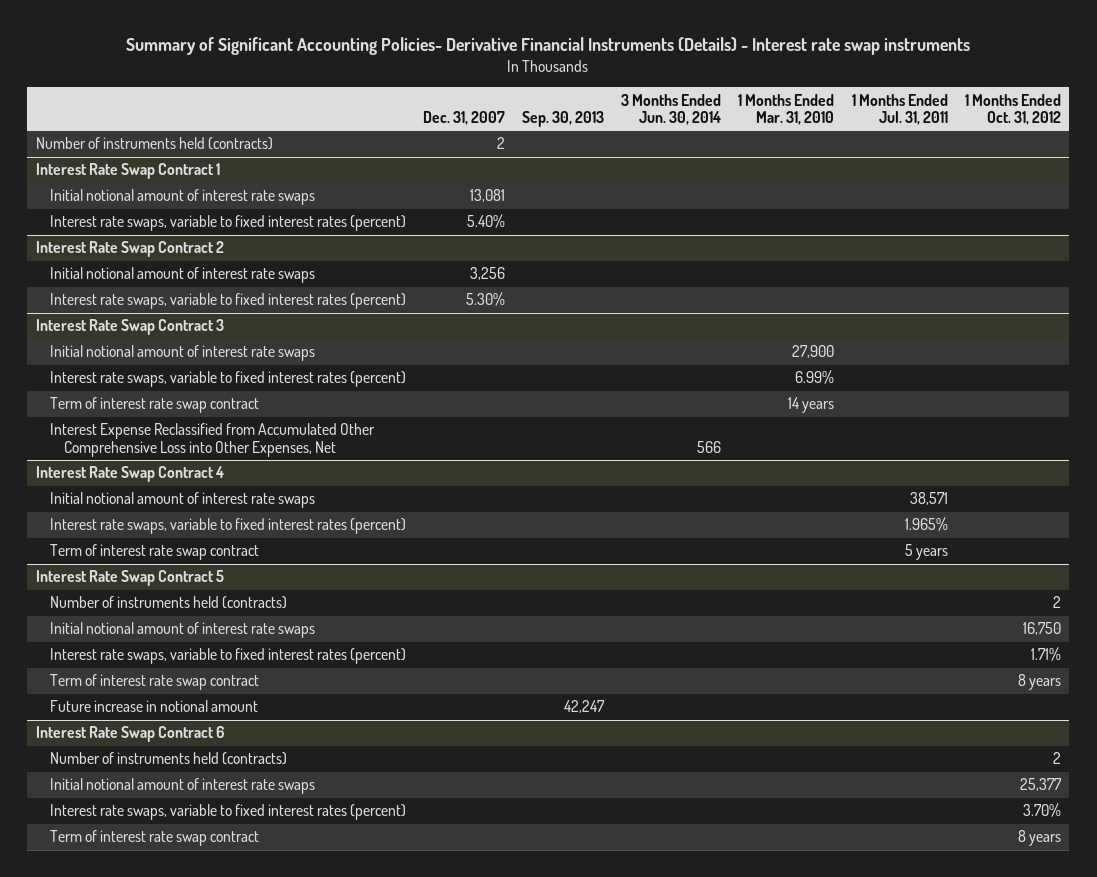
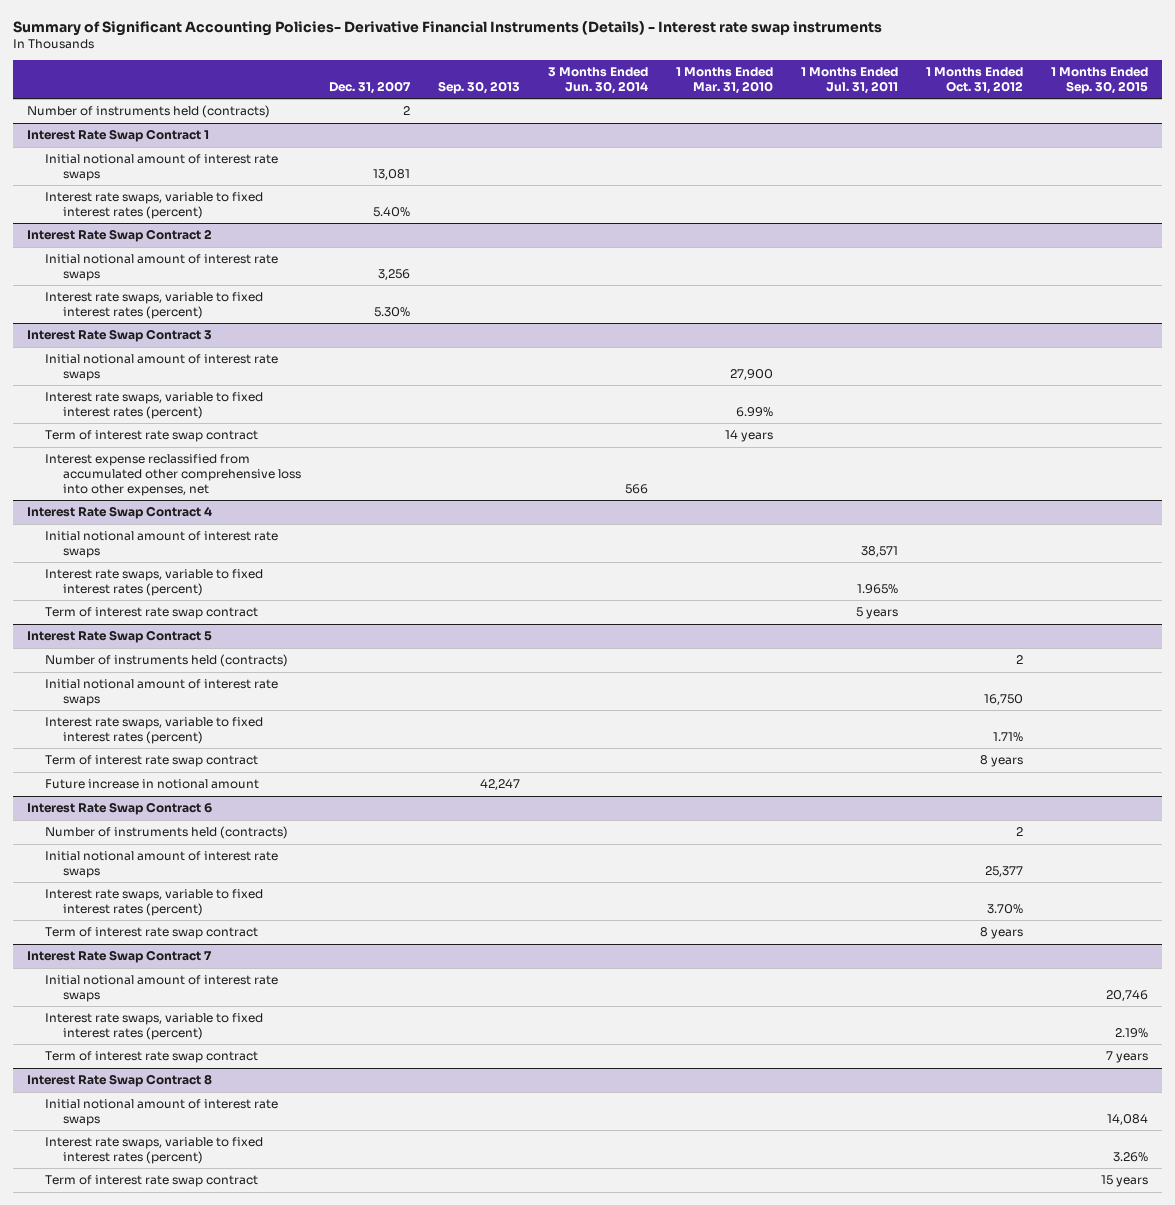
- | Dec. 31, 2007 | Sep. 30, 2013 | 3 Months Ended Jun. 30, 2014 | 1 Months Ended Mar. 31, 2010 | 1 Months Ended Jul. 31, 2011 | 1 Months Ended Oct. 31, 2012
+ | Dec. 31, 2007 | Sep. 30, 2013 | 3 Months Ended Jun. 30, 2014 | 1 Months Ended Mar. 31, 2010 | 1 Months Ended Jul. 31, 2011 | 1 Months Ended Oct. 31, 2012 | 1 Months Ended Sep. 30, 2015
@ Interest Rate Swap Contract 3
- Interest Expense Reclassified from Accumulated Other Comprehensive Loss into Other Expenses, Net | | | 566 | | |
+ Interest expense reclassified from accumulated other comprehensive loss into other expenses, net | | | 566 | | | |
+ Interest Rate Swap Contract 7
+ Initial notional amount of interest rate swaps | | | | | | | 20,746
+ Interest rate swaps, variable to fixed interest rates (percent) | | | | | | | 2.19%
+ Term of interest rate swap contract | | | | | | | 7 years
+ Interest Rate Swap Contract 8
+ Initial notional amount of interest rate swaps | | | | | | | 14,084
+ Interest rate swaps, variable to fixed interest rates (percent) | | | | | | | 3.26%
+ Term of interest rate swap contract | | | | | | | 15 years

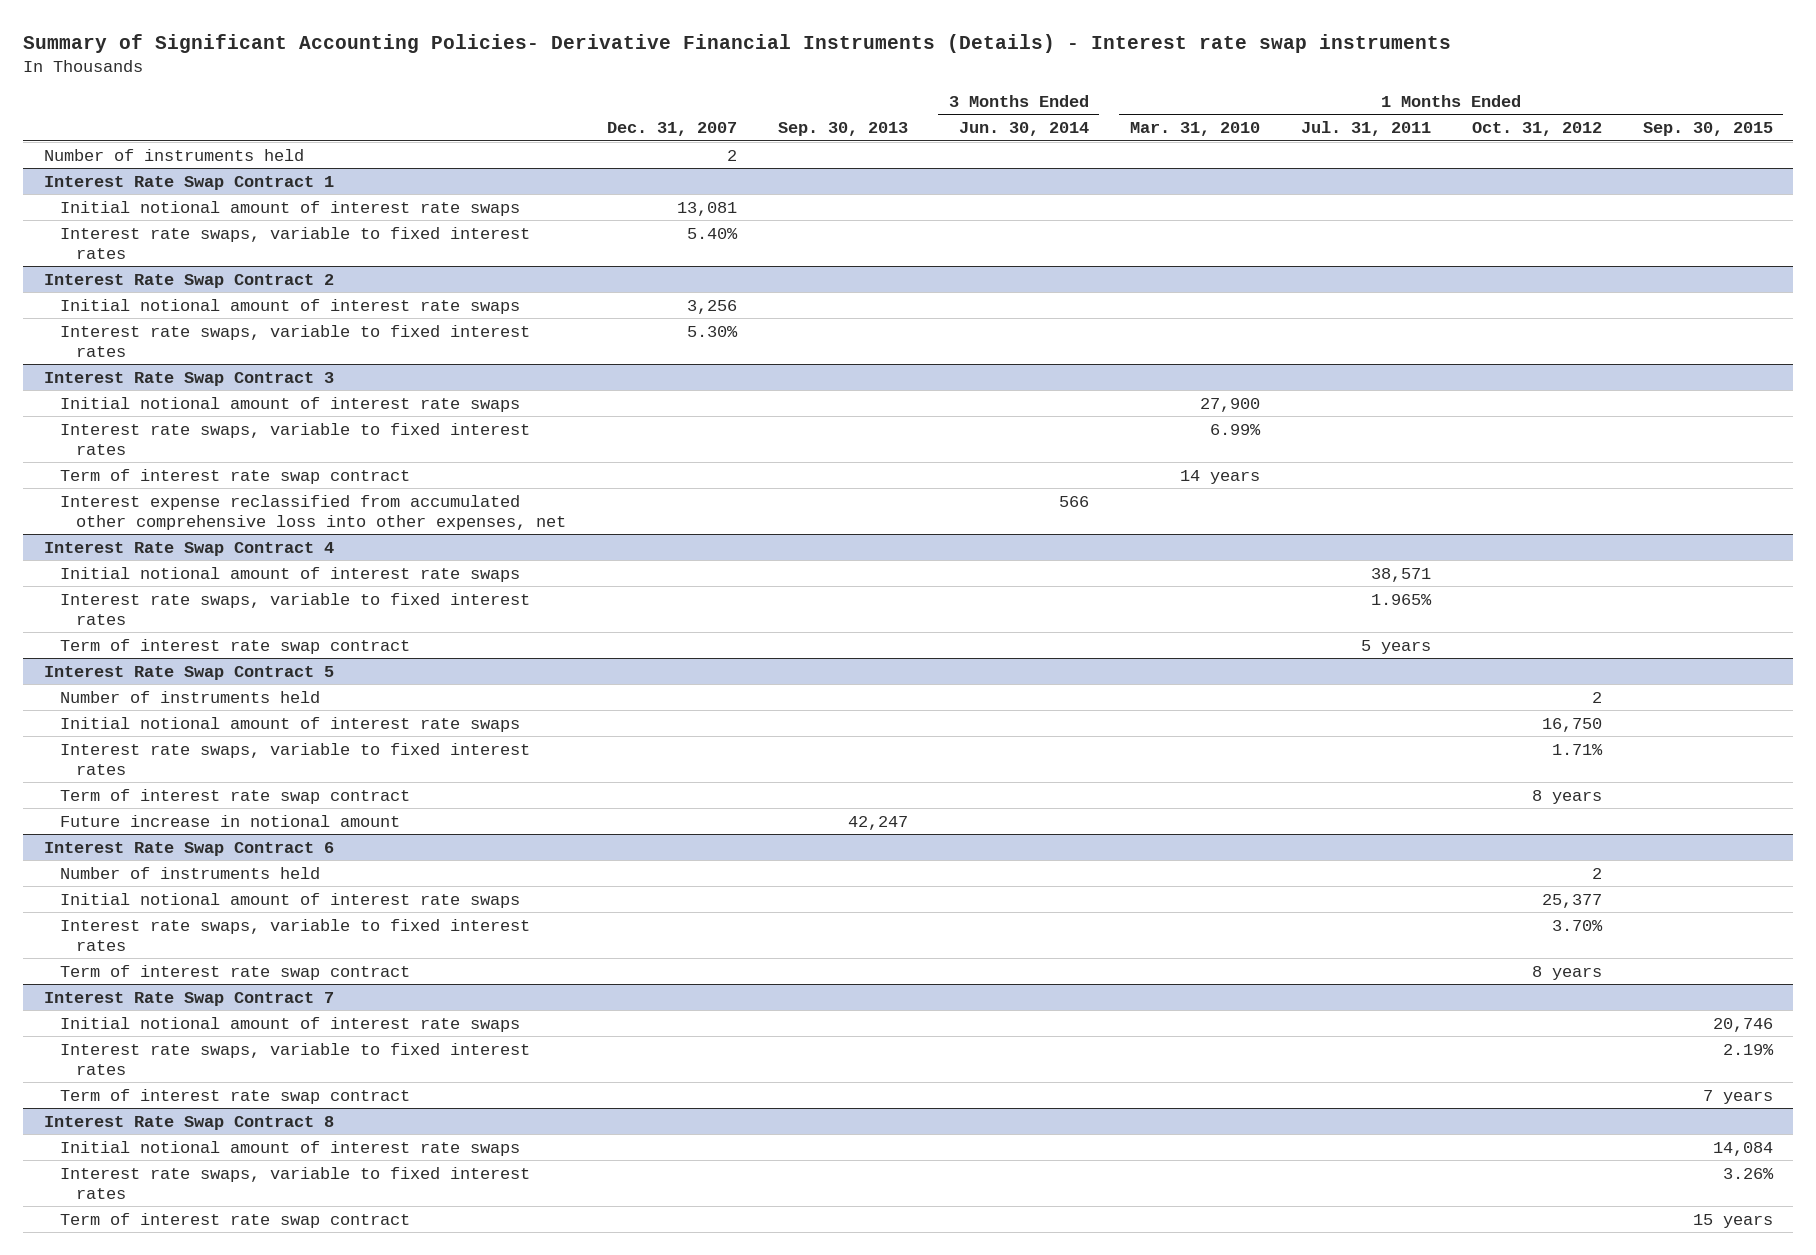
- Number of instruments held (contracts) | 2 | | | | | |
+ Number of instruments held | 2 | | | | | |
@ Interest Rate Swap Contract 1
- Interest rate swaps, variable to fixed interest rates (percent) | 5.40% | | | | | |
+ Interest rate swaps, variable to fixed interest rates | 5.40% | | | | | |
@ Interest Rate Swap Contract 2
- Interest rate swaps, variable to fixed interest rates (percent) | 5.30% | | | | | |
+ Interest rate swaps, variable to fixed interest rates | 5.30% | | | | | |
@ Interest Rate Swap Contract 3
- Interest rate swaps, variable to fixed interest rates (percent) | | | | 6.99% | | |
+ Interest rate swaps, variable to fixed interest rates | | | | 6.99% | | |
@ Interest Rate Swap Contract 4
- Interest rate swaps, variable to fixed interest rates (percent) | | | | | 1.965% | |
+ Interest rate swaps, variable to fixed interest rates | | | | | 1.965% | |
@ Interest Rate Swap Contract 5
- Number of instruments held (contracts) | | | | | | 2 |
+ Number of instruments held | | | | | | 2 |
- Interest rate swaps, variable to fixed interest rates (percent) | | | | | | 1.71% |
+ Interest rate swaps, variable to fixed interest rates | | | | | | 1.71% |
@ Interest Rate Swap Contract 6
- Number of instruments held (contracts) | | | | | | 2 |
+ Number of instruments held | | | | | | 2 |
- Interest rate swaps, variable to fixed interest rates (percent) | | | | | | 3.70% |
+ Interest rate swaps, variable to fixed interest rates | | | | | | 3.70% |
@ Interest Rate Swap Contract 7
- Interest rate swaps, variable to fixed interest rates (percent) | | | | | | | 2.19%
+ Interest rate swaps, variable to fixed interest rates | | | | | | | 2.19%
@ Interest Rate Swap Contract 8
- Interest rate swaps, variable to fixed interest rates (percent) | | | | | | | 3.26%
+ Interest rate swaps, variable to fixed interest rates | | | | | | | 3.26%

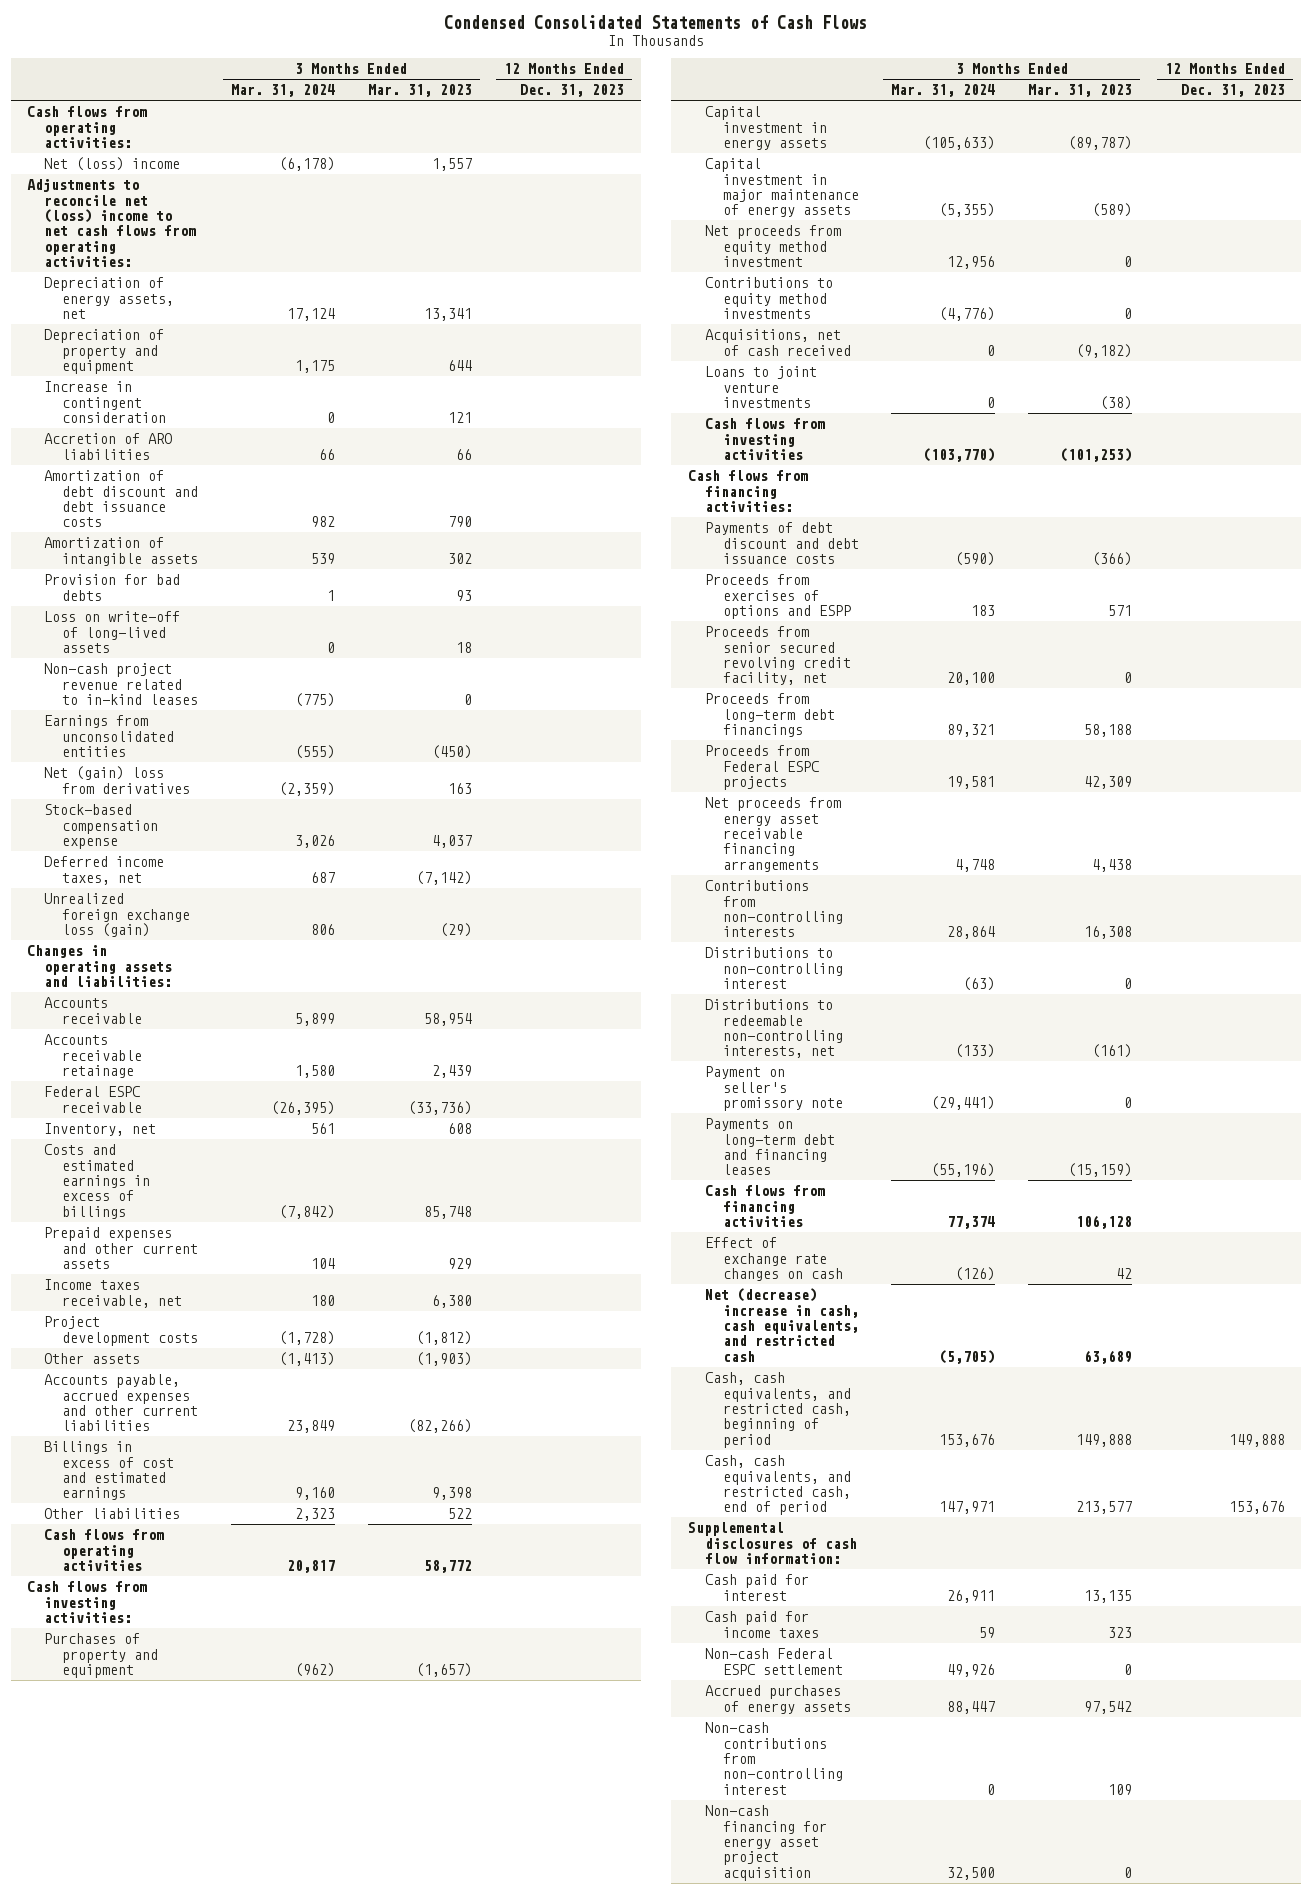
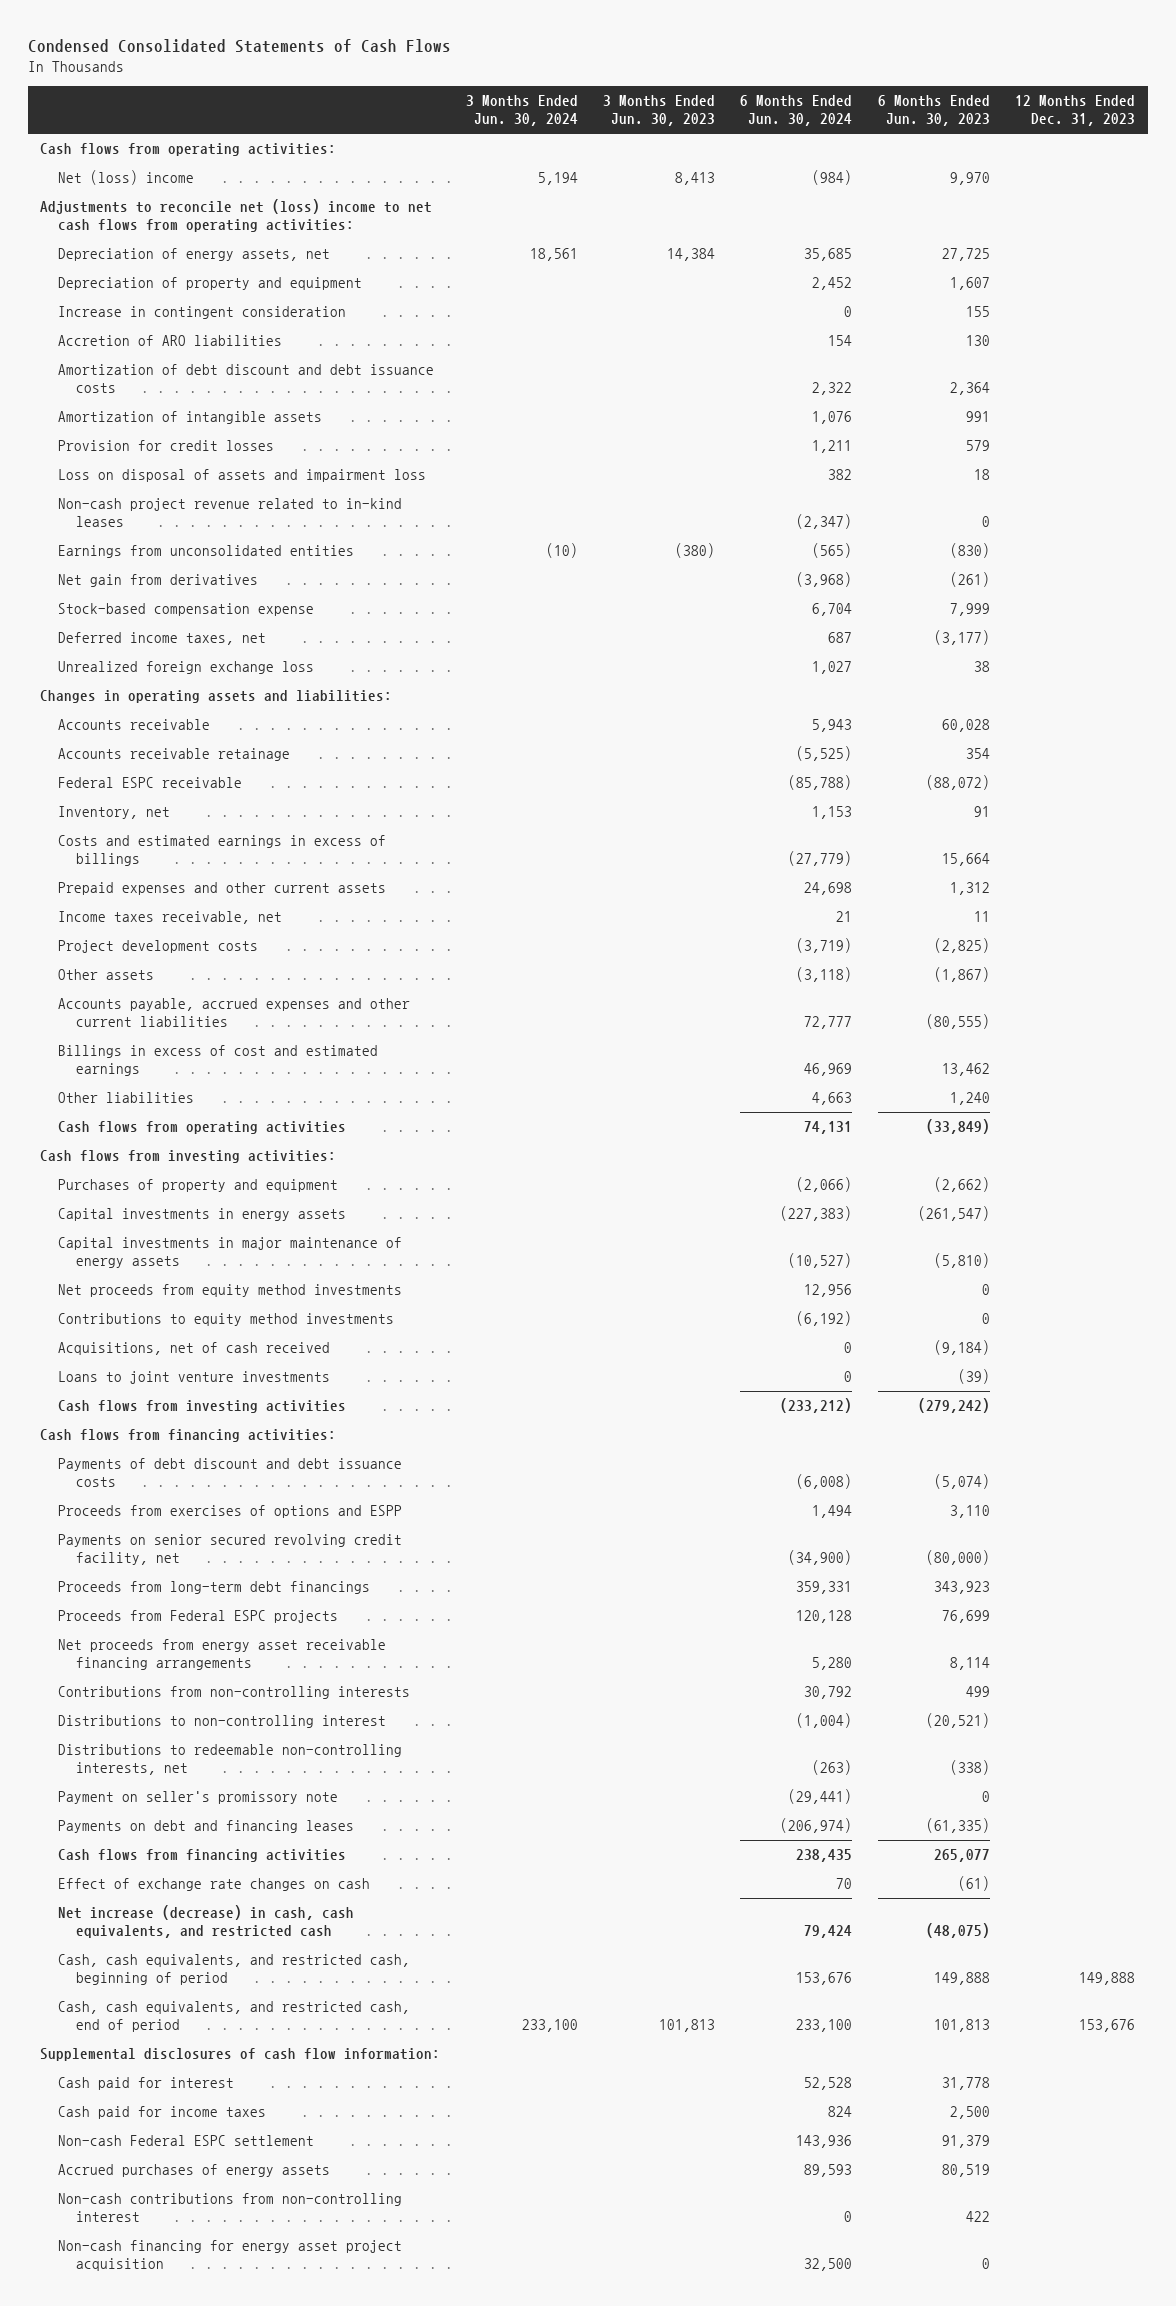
- | 3 Months Ended Mar. 31, 2024 | 3 Months Ended Mar. 31, 2023 | 12 Months Ended Dec. 31, 2023
+ | 3 Months Ended Jun. 30, 2024 | 3 Months Ended Jun. 30, 2023 | 6 Months Ended Jun. 30, 2024 | 6 Months Ended Jun. 30, 2023 | 12 Months Ended Dec. 31, 2023
- Provision for bad debts | 1 | 93 |
- Loss on write-off of long-lived assets | 0 | 18 |
+ Provision for credit losses | | | 1,211 | 579 |
+ Loss on disposal of assets and impairment loss | | | 382 | 18 |
- Net (gain) loss from derivatives | (2,359) | 163 |
+ Net gain from derivatives | | | (3,968) | (261) |
- Unrealized foreign exchange loss (gain) | 806 | (29) |
+ Unrealized foreign exchange loss | | | 1,027 | 38 |
- Capital investment in energy assets | (105,633) | (89,787) |
- Capital investment in major maintenance of energy assets | (5,355) | (589) |
- Net proceeds from equity method investment | 12,956 | 0 |
+ Capital investments in energy assets | | | (227,383) | (261,547) |
+ Capital investments in major maintenance of energy assets | | | (10,527) | (5,810) |
+ Net proceeds from equity method investments | | | 12,956 | 0 |
- Proceeds from senior secured revolving credit facility, net | 20,100 | 0 |
+ Payments on senior secured revolving credit facility, net | | | (34,900) | (80,000) |
- Payments on long-term debt and financing leases | (55,196) | (15,159) |
+ Payments on debt and financing leases | | | (206,974) | (61,335) |
- Net (decrease) increase in cash, cash equivalents, and restricted cash | (5,705) | 63,689 |
+ Net increase (decrease) in cash, cash equivalents, and restricted cash | | | 79,424 | (48,075) |

